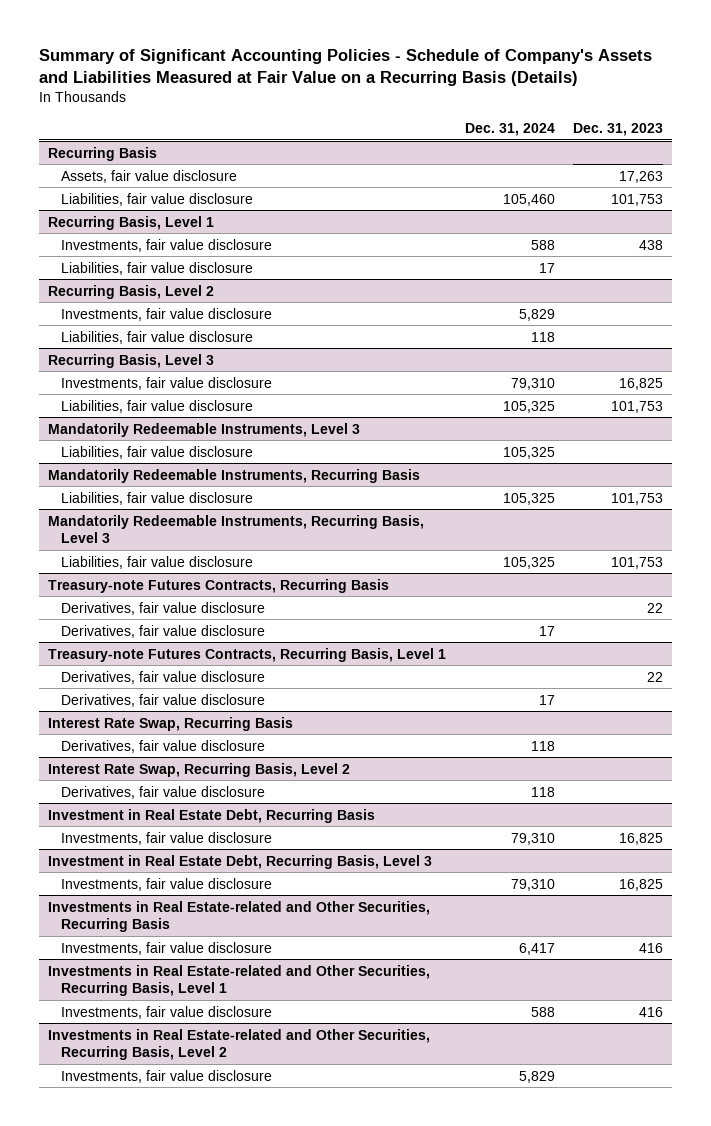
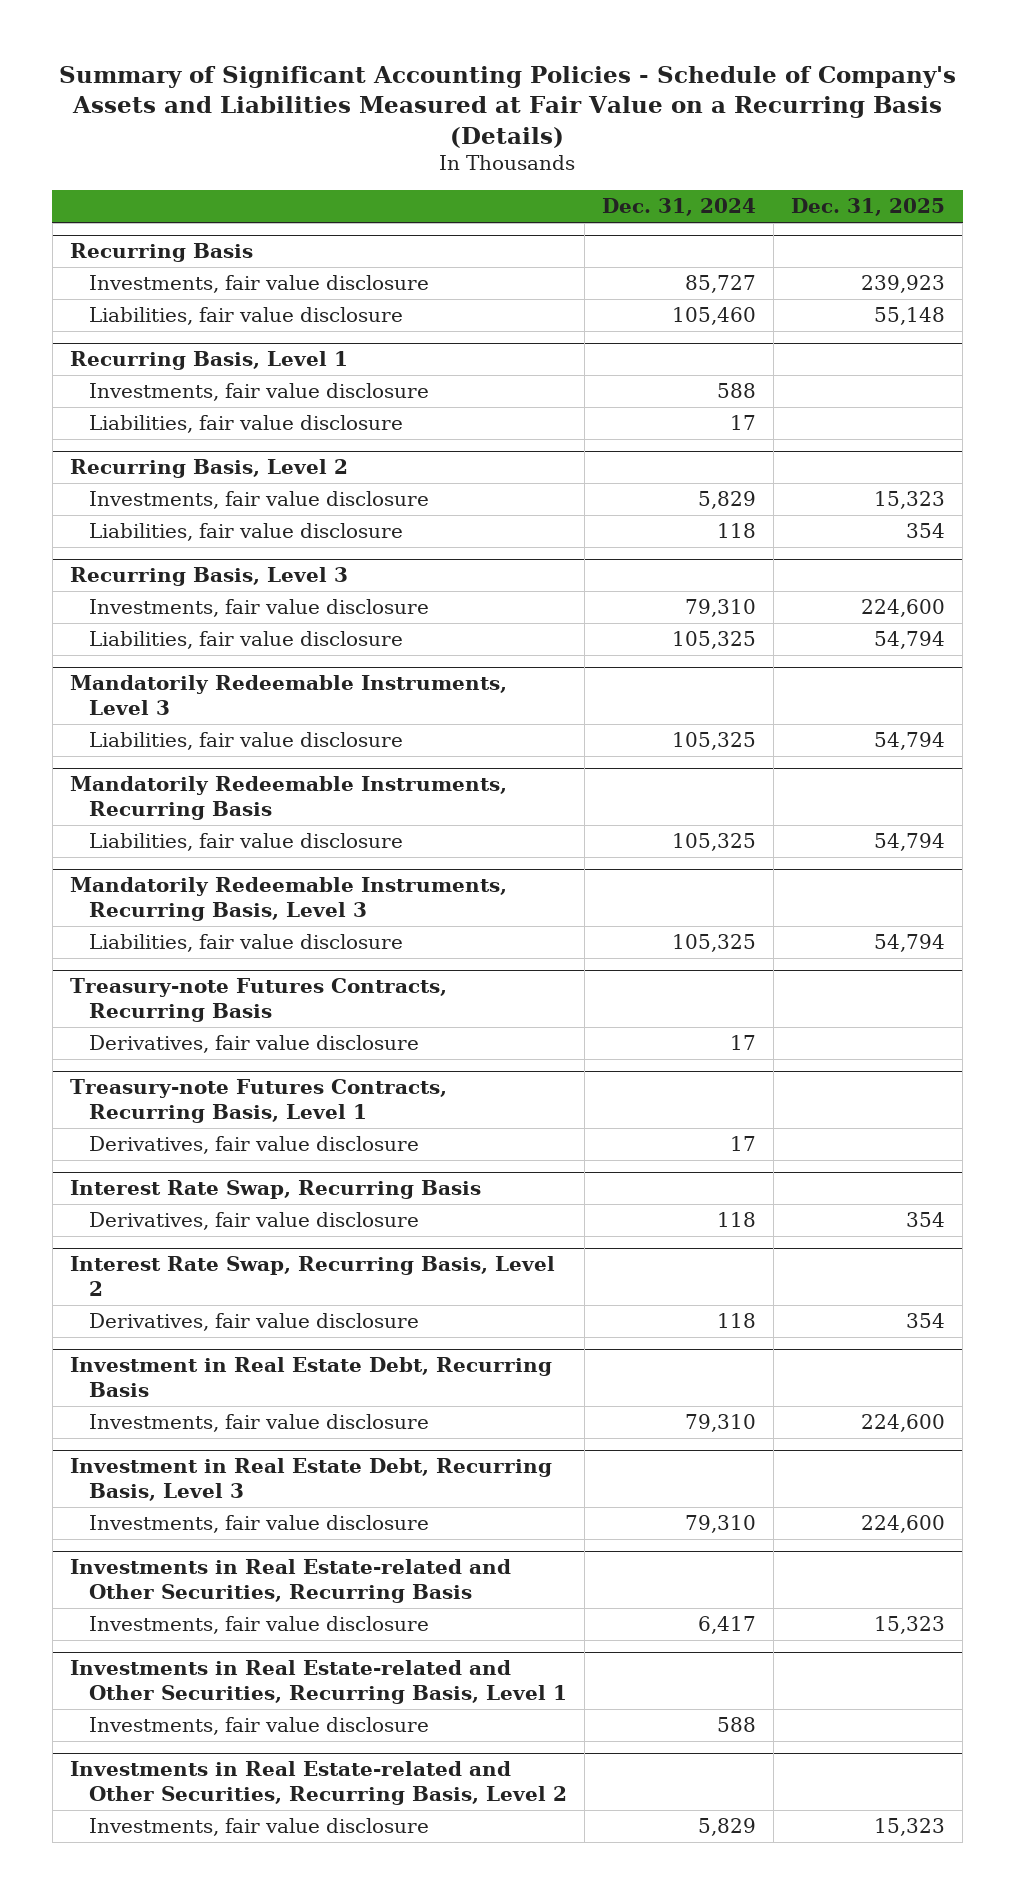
- | Dec. 31, 2024 | Dec. 31, 2023
+ | Dec. 31, 2024 | Dec. 31, 2025
@ Recurring Basis
- Assets, fair value disclosure | | 17,263
+ Investments, fair value disclosure | 85,727 | 239,923
@ Treasury-note Futures Contracts, Recurring Basis
- Derivatives, fair value disclosure | | 22
@ Treasury-note Futures Contracts, Recurring Basis, Level 1
- Derivatives, fair value disclosure | | 22

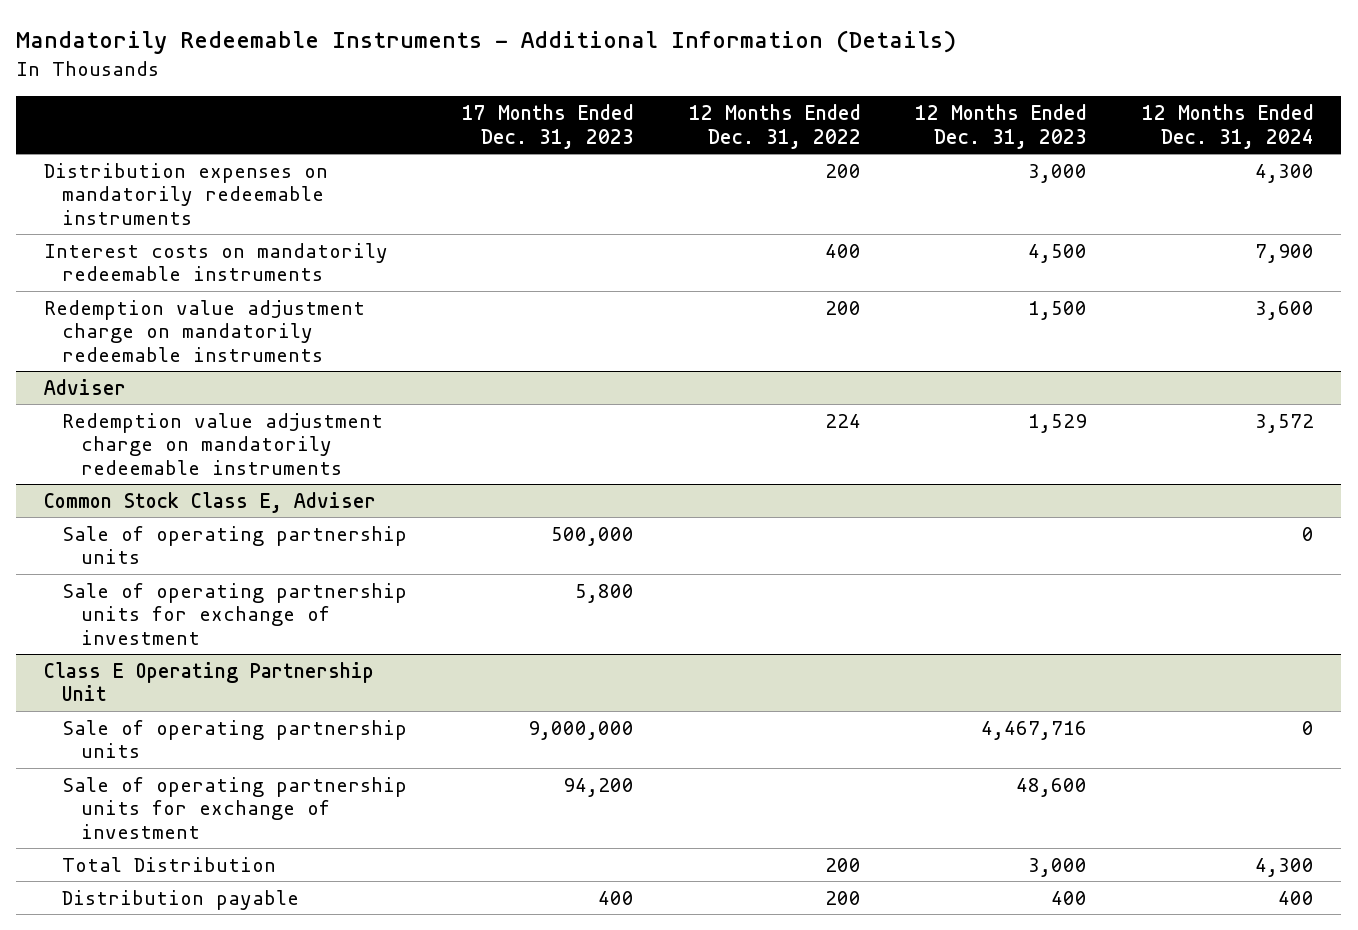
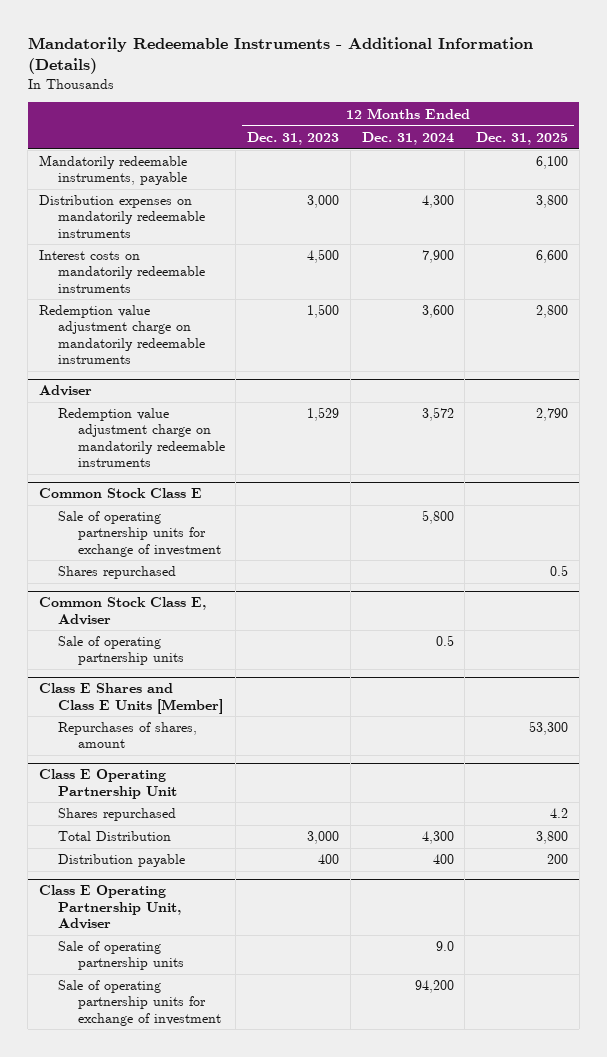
- | 17 Months Ended Dec. 31, 2023 | 12 Months Ended Dec. 31, 2022 | 12 Months Ended Dec. 31, 2023 | 12 Months Ended Dec. 31, 2024
+ | 12 Months Ended Dec. 31, 2023 | 12 Months Ended Dec. 31, 2024 | 12 Months Ended Dec. 31, 2025
+ Mandatorily redeemable instruments, payable | | | 6,100
+ Common Stock Class E
+ Sale of operating partnership units for exchange of investment | | 5,800 |
+ Shares repurchased | | | 0.5
@ Common Stock Class E, Adviser
- Sale of operating partnership units | 500,000 | | | 0
- Sale of operating partnership units for exchange of investment | 5,800 | | |
+ Sale of operating partnership units | | 0.5 |
+ Class E Shares and Class E Units [Member]
+ Repurchases of shares, amount | | | 53,300
@ Class E Operating Partnership Unit
- Sale of operating partnership units | 9,000,000 | | 4,467,716 | 0
- Sale of operating partnership units for exchange of investment | 94,200 | | 48,600 |
+ Shares repurchased | | | 4.2
+ Class E Operating Partnership Unit, Adviser
+ Sale of operating partnership units | | 9.0 |
+ Sale of operating partnership units for exchange of investment | | 94,200 |

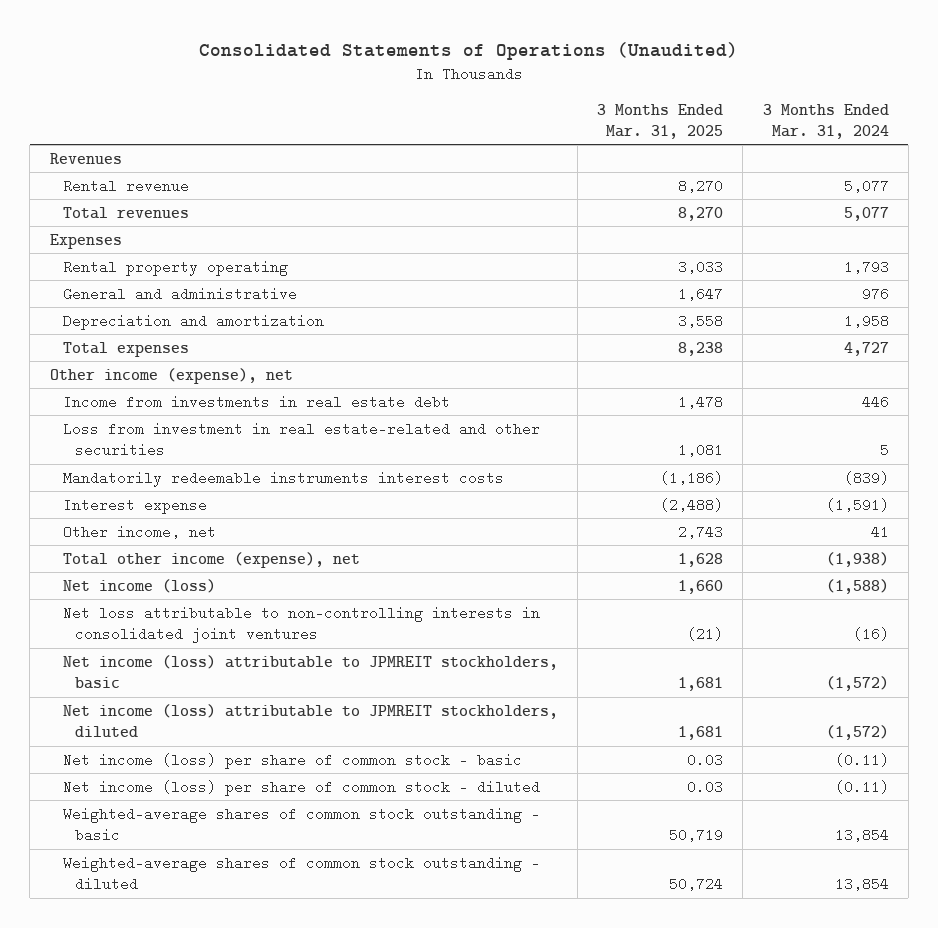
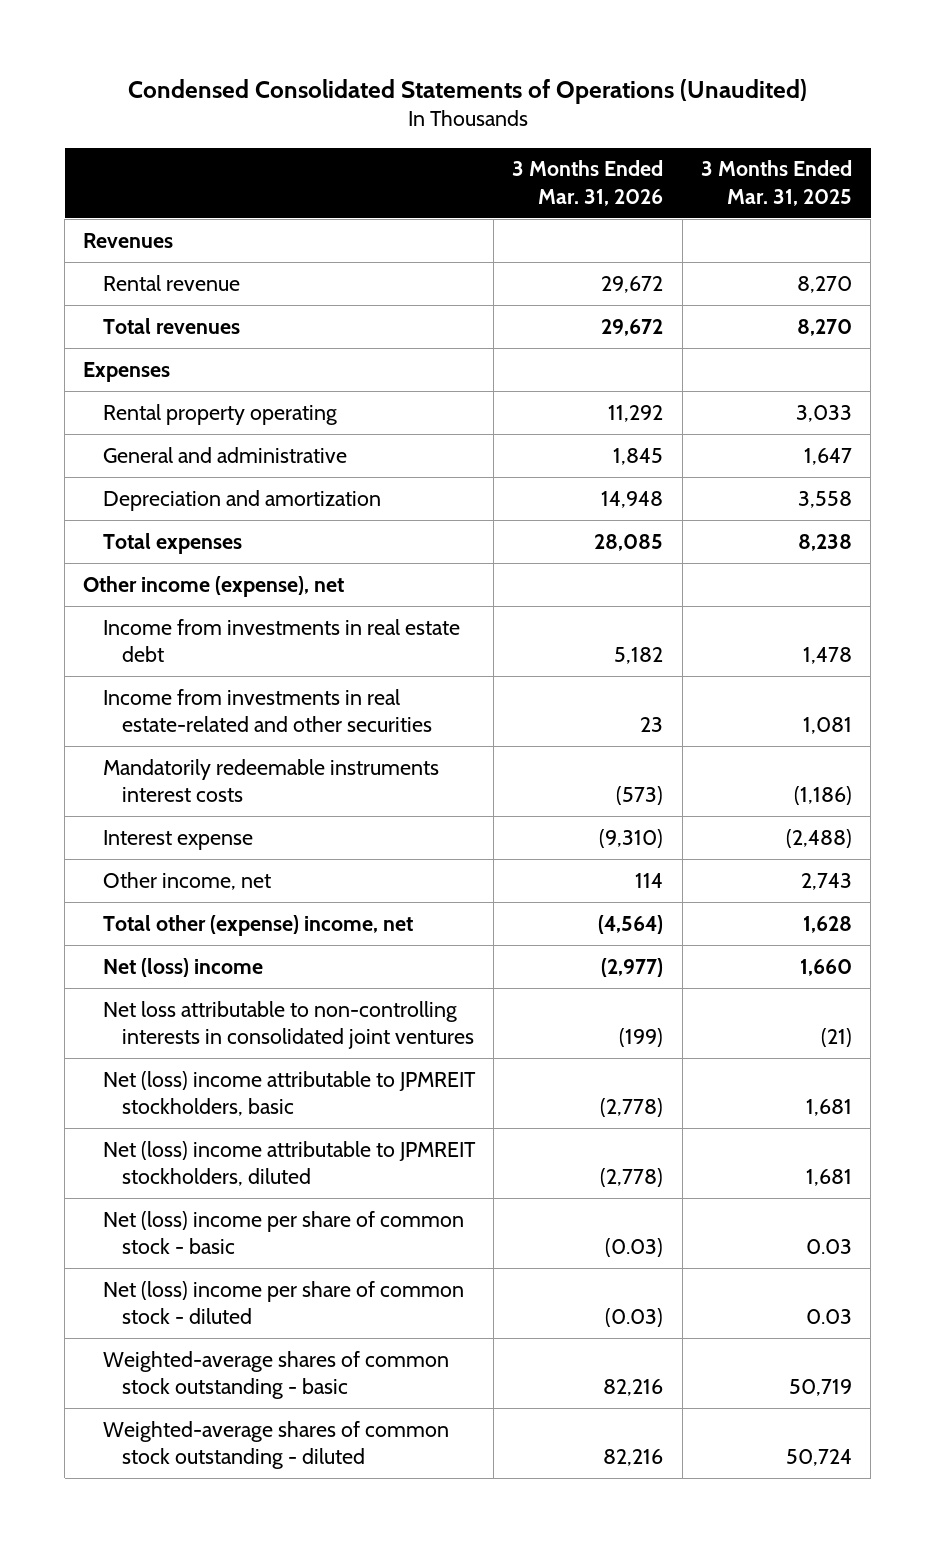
- Consolidated Statements of Operations (Unaudited)
+ Condensed Consolidated Statements of Operations (Unaudited)
- | 3 Months Ended Mar. 31, 2025 | 3 Months Ended Mar. 31, 2024
+ | 3 Months Ended Mar. 31, 2026 | 3 Months Ended Mar. 31, 2025
- Loss from investment in real estate-related and other securities | 1,081 | 5
+ Income from investments in real estate-related and other securities | 23 | 1,081
- Total other income (expense), net | 1,628 | (1,938)
- Net income (loss) | 1,660 | (1,588)
+ Total other (expense) income, net | (4,564) | 1,628
+ Net (loss) income | (2,977) | 1,660
- Net income (loss) attributable to JPMREIT stockholders, basic | 1,681 | (1,572)
- Net income (loss) attributable to JPMREIT stockholders, diluted | 1,681 | (1,572)
- Net income (loss) per share of common stock - basic | 0.03 | (0.11)
- Net income (loss) per share of common stock - diluted | 0.03 | (0.11)
+ Net (loss) income attributable to JPMREIT stockholders, basic | (2,778) | 1,681
+ Net (loss) income attributable to JPMREIT stockholders, diluted | (2,778) | 1,681
+ Net (loss) income per share of common stock - basic | (0.03) | 0.03
+ Net (loss) income per share of common stock - diluted | (0.03) | 0.03

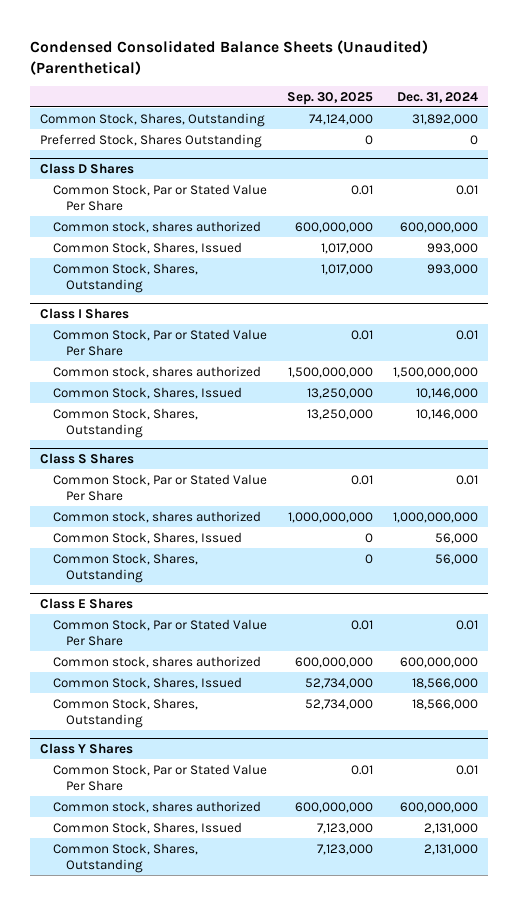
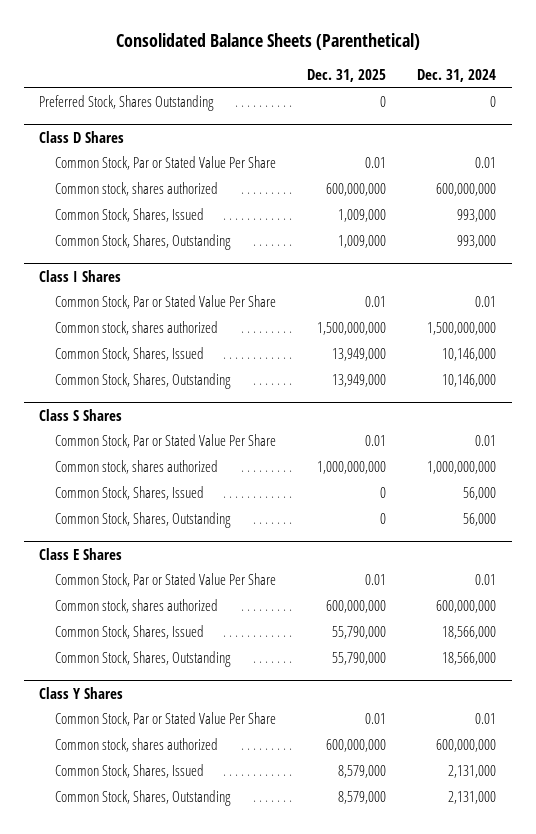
- Condensed Consolidated Balance Sheets (Unaudited) (Parenthetical)
+ Consolidated Balance Sheets (Parenthetical)
- | Sep. 30, 2025 | Dec. 31, 2024
+ | Dec. 31, 2025 | Dec. 31, 2024
- Common Stock, Shares, Outstanding | 74,124,000 | 31,892,000

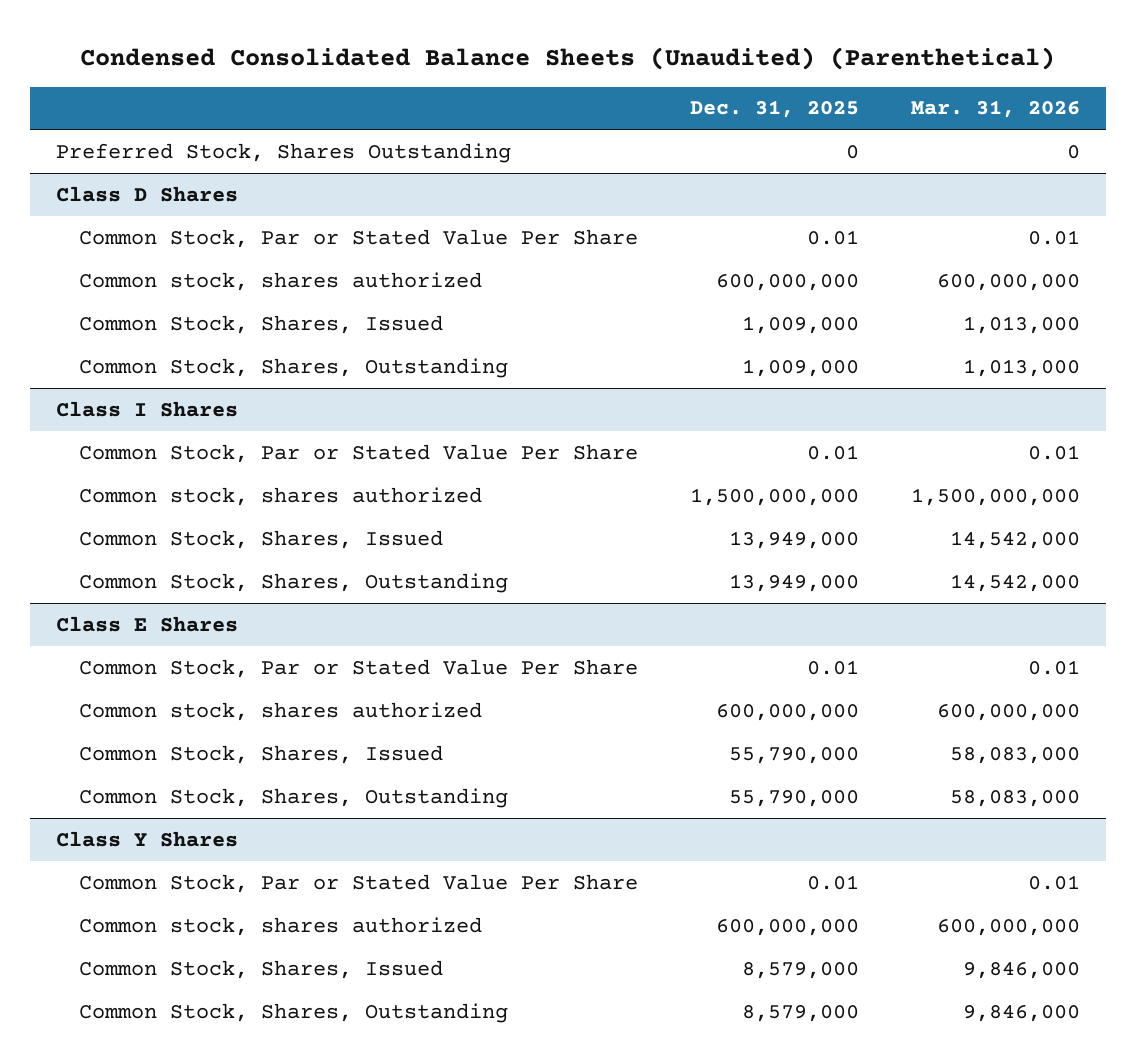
- Consolidated Balance Sheets (Parenthetical)
+ Condensed Consolidated Balance Sheets (Unaudited) (Parenthetical)
- | Dec. 31, 2025 | Dec. 31, 2024
+ | Dec. 31, 2025 | Mar. 31, 2026
- Class S Shares
- Common Stock, Par or Stated Value Per Share | 0.01 | 0.01
- Common stock, shares authorized | 1,000,000,000 | 1,000,000,000
- Common Stock, Shares, Issued | 0 | 56,000
- Common Stock, Shares, Outstanding | 0 | 56,000

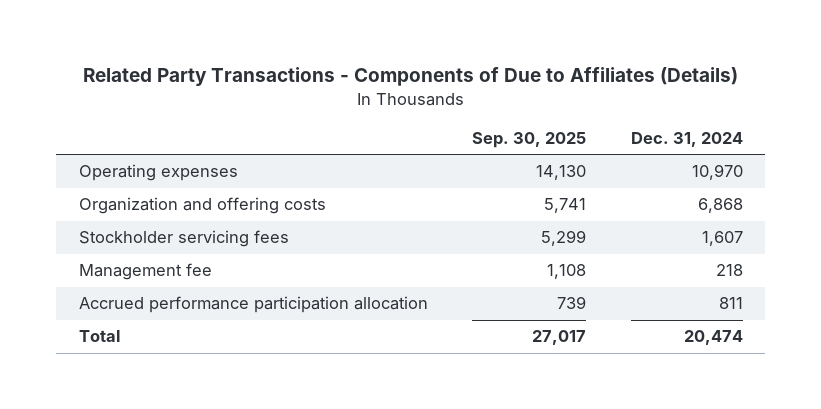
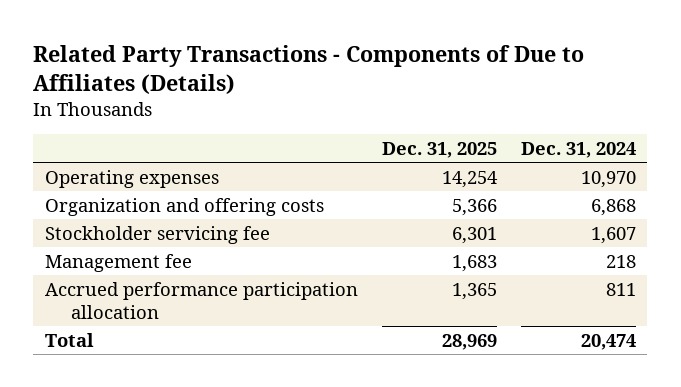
- | Sep. 30, 2025 | Dec. 31, 2024
+ | Dec. 31, 2025 | Dec. 31, 2024
- Stockholder servicing fees | 5,299 | 1,607
+ Stockholder servicing fee | 6,301 | 1,607

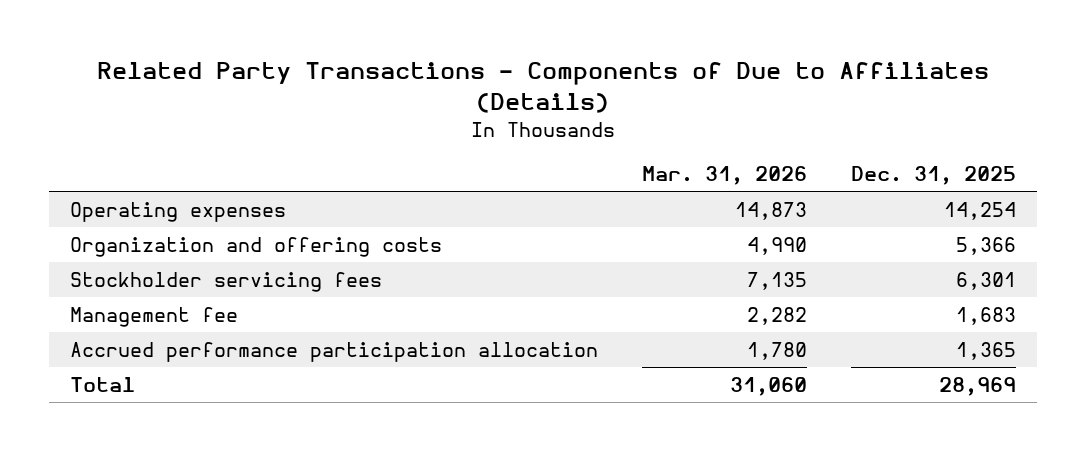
- | Dec. 31, 2025 | Dec. 31, 2024
+ | Mar. 31, 2026 | Dec. 31, 2025
- Stockholder servicing fee | 6,301 | 1,607
+ Stockholder servicing fees | 7,135 | 6,301

